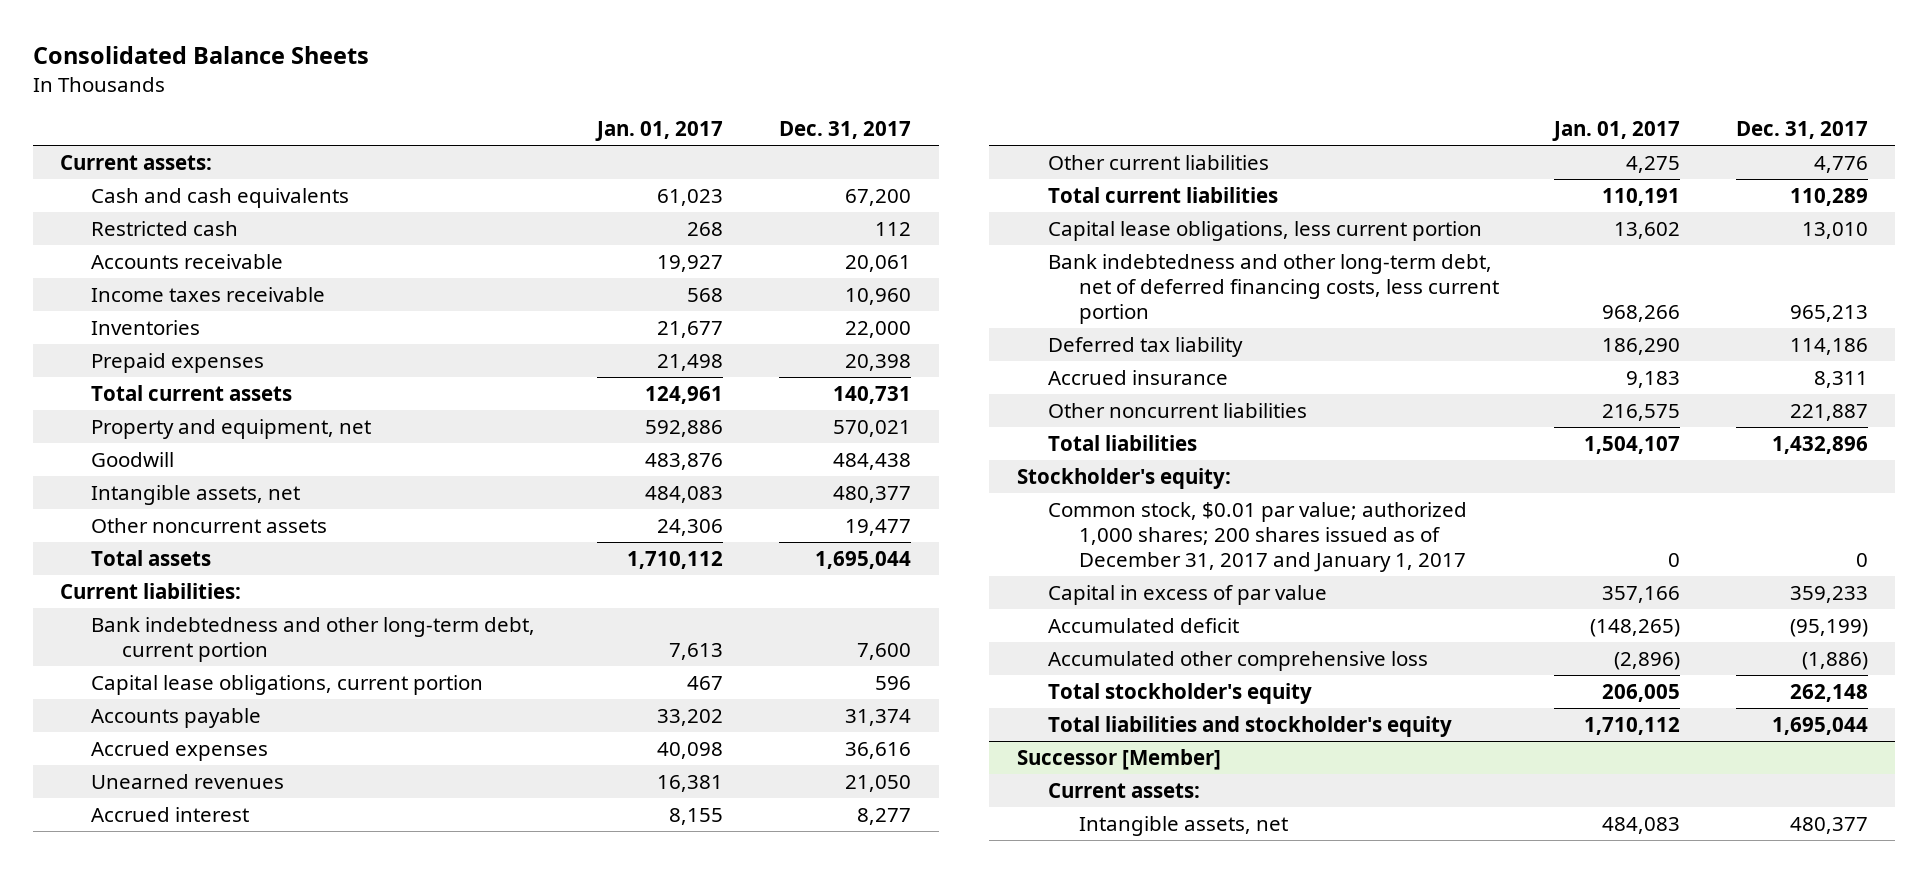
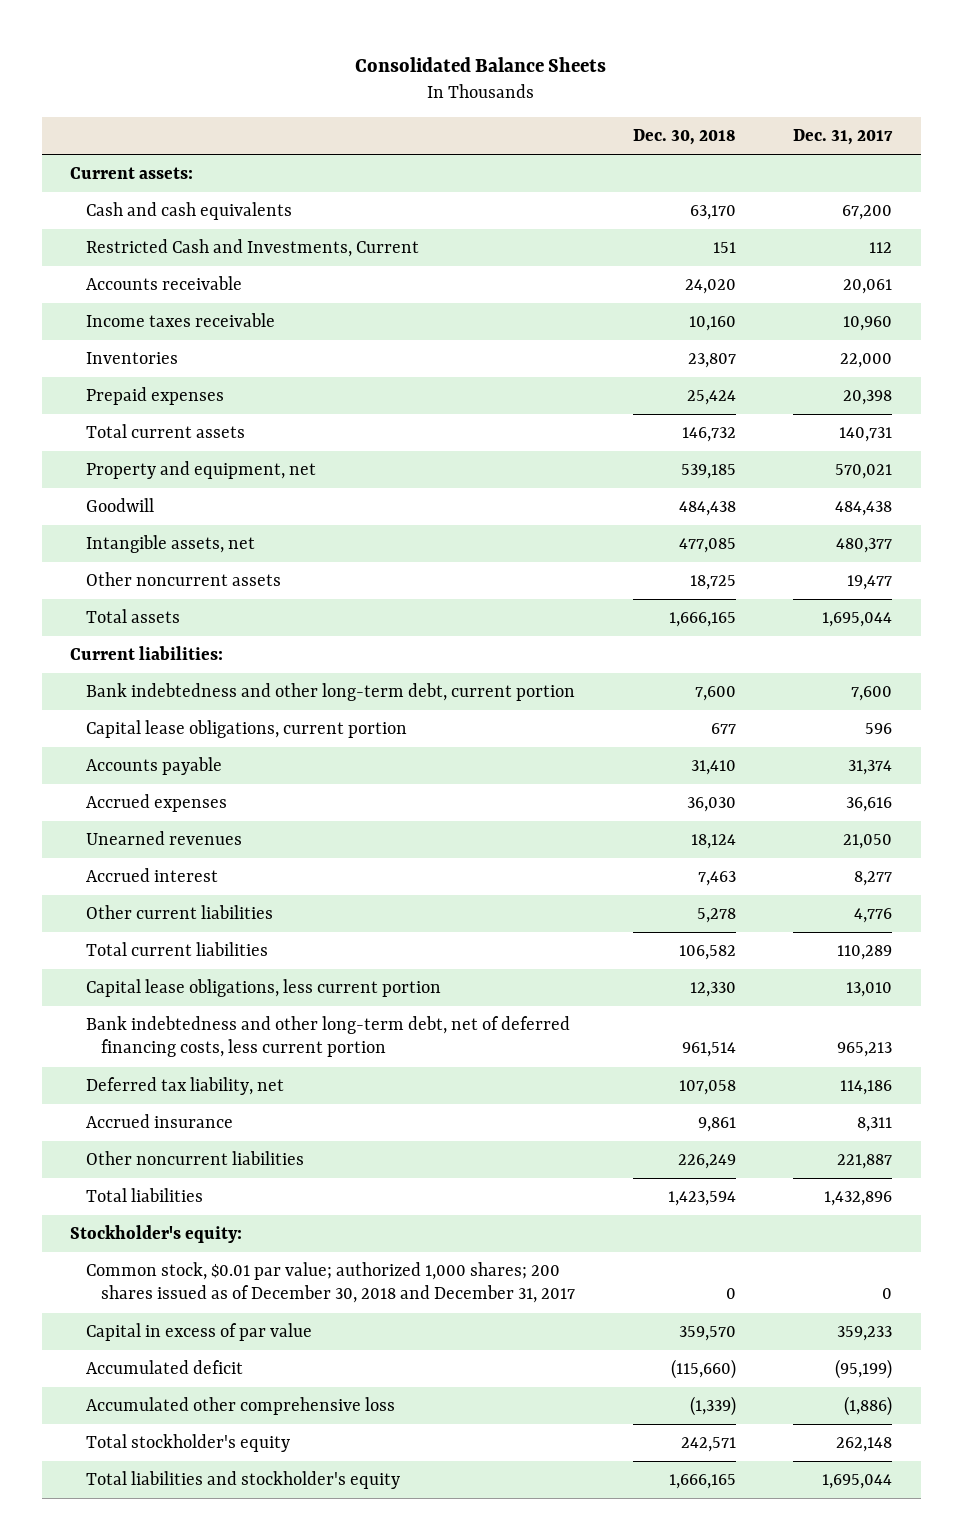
- | Jan. 01, 2017 | Dec. 31, 2017
+ | Dec. 30, 2018 | Dec. 31, 2017
- Restricted cash | 268 | 112
+ Restricted Cash and Investments, Current | 151 | 112
- Deferred tax liability | 186,290 | 114,186
+ Deferred tax liability, net | 107,058 | 114,186
- Common stock, $0.01 par value; authorized 1,000 shares; 200 shares issued as of December 31, 2017 and January 1, 2017 | 0 | 0
+ Common stock, $0.01 par value; authorized 1,000 shares; 200 shares issued as of December 30, 2018 and December 31, 2017 | 0 | 0
- Successor [Member]
- Current assets:
- Intangible assets, net | 484,083 | 480,377

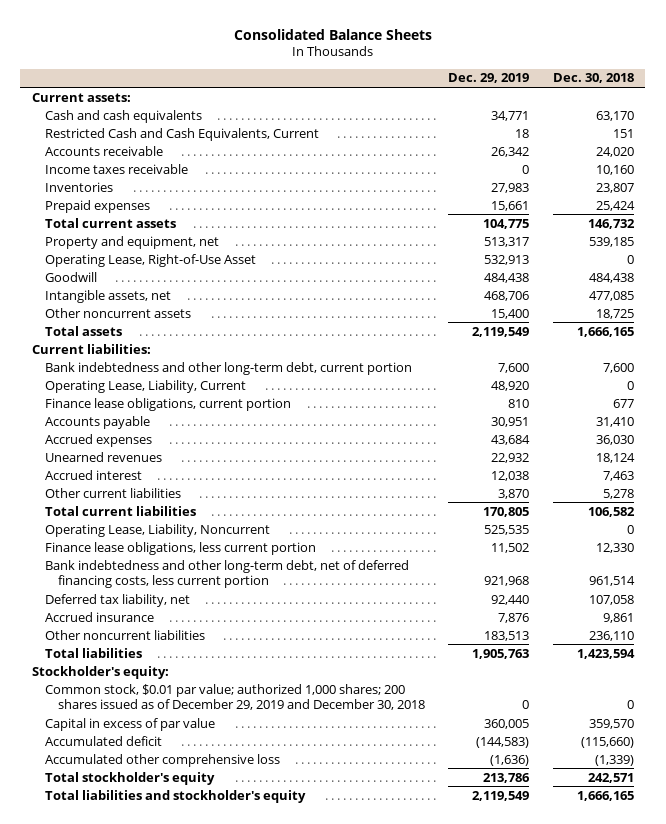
- | Dec. 30, 2018 | Dec. 31, 2017
+ | Dec. 29, 2019 | Dec. 30, 2018
- Restricted Cash and Investments, Current | 151 | 112
+ Restricted Cash and Cash Equivalents, Current | 18 | 151
+ Operating Lease, Right-of-Use Asset | 532,913 | 0
- Capital lease obligations, current portion | 677 | 596
+ Operating Lease, Liability, Current | 48,920 | 0
+ Finance lease obligations, current portion | 810 | 677
- Capital lease obligations, less current portion | 12,330 | 13,010
+ Operating Lease, Liability, Noncurrent | 525,535 | 0
+ Finance lease obligations, less current portion | 11,502 | 12,330
- Other noncurrent liabilities | 226,249 | 221,887
+ Other noncurrent liabilities | 183,513 | 236,110
- Common stock, $0.01 par value; authorized 1,000 shares; 200 shares issued as of December 30, 2018 and December 31, 2017 | 0 | 0
+ Common stock, $0.01 par value; authorized 1,000 shares; 200 shares issued as of December 29, 2019 and December 30, 2018 | 0 | 0

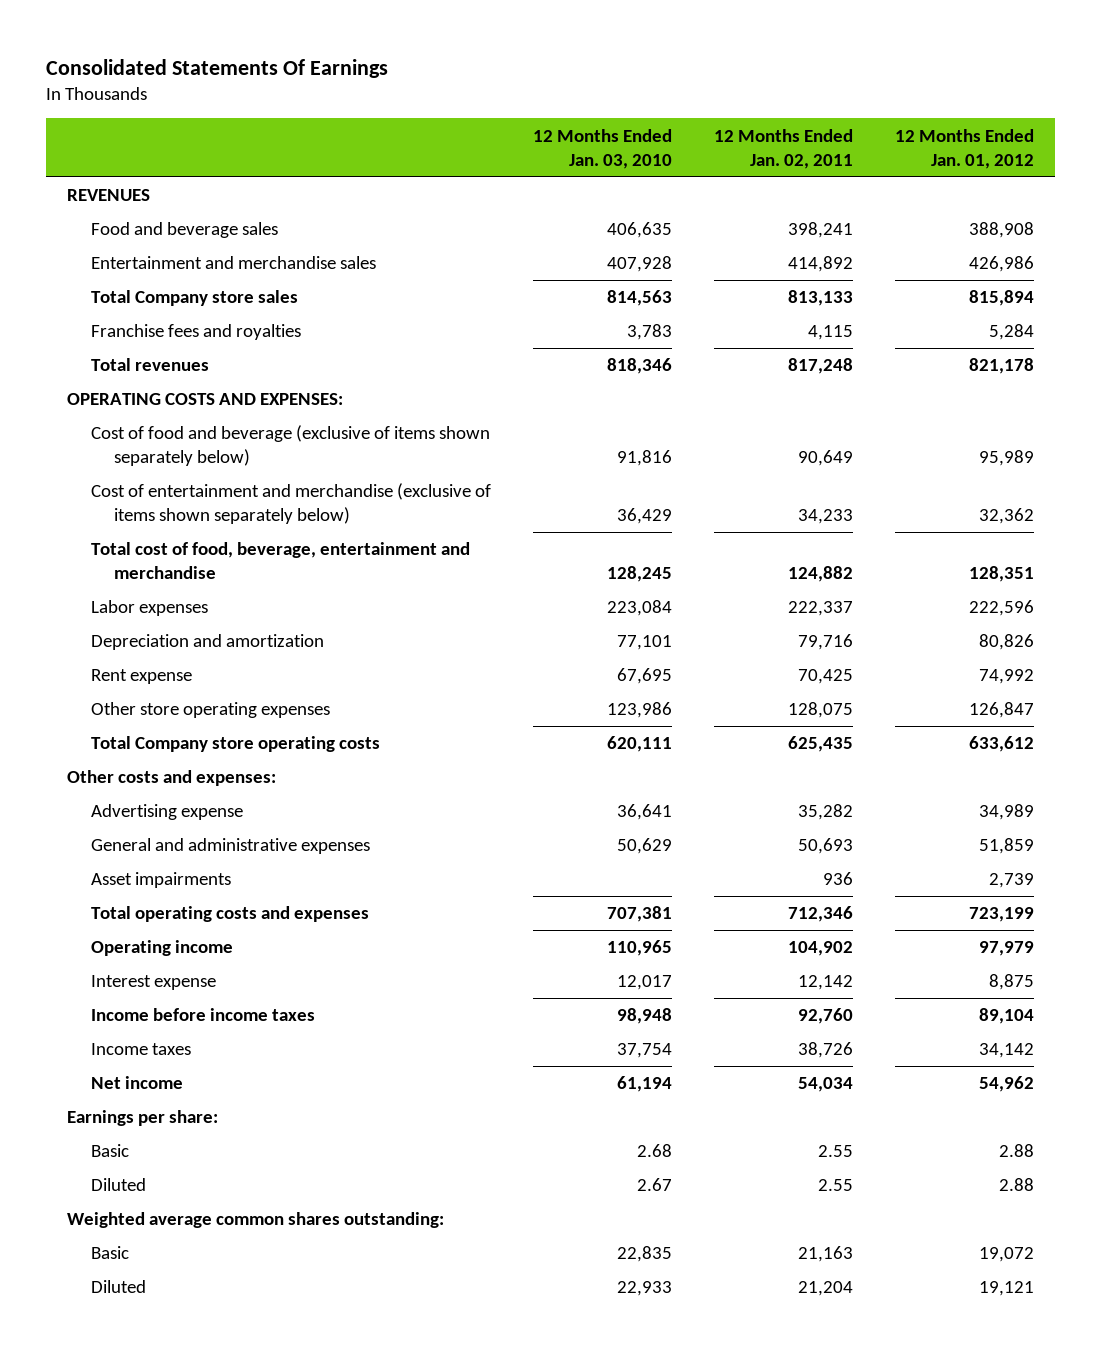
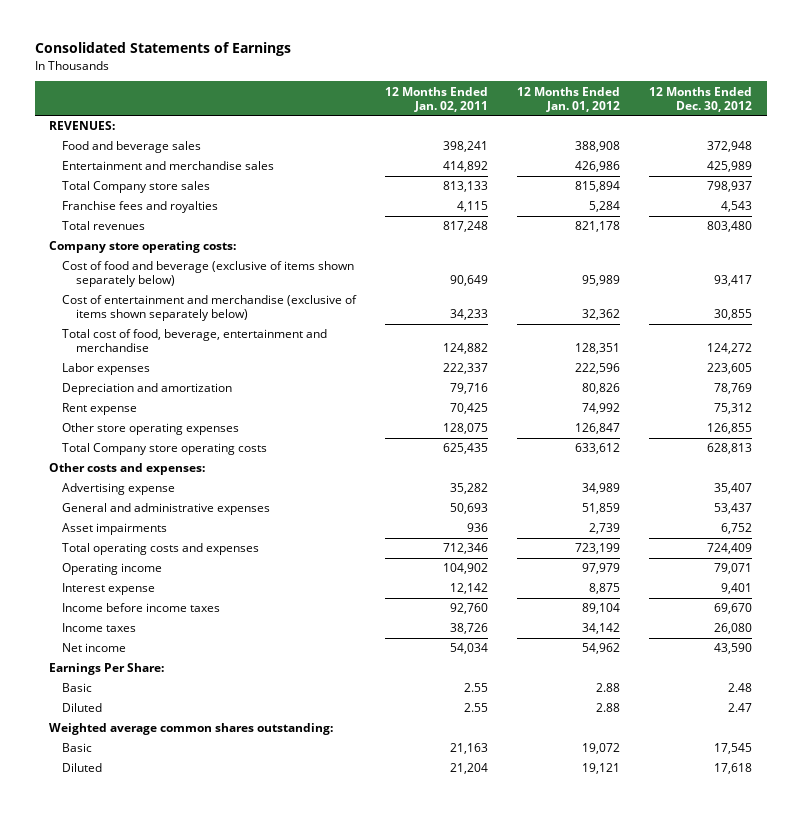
- Consolidated Statements Of Earnings
+ Consolidated Statements of Earnings
- | 12 Months Ended Jan. 03, 2010 | 12 Months Ended Jan. 02, 2011 | 12 Months Ended Jan. 01, 2012
+ | 12 Months Ended Jan. 02, 2011 | 12 Months Ended Jan. 01, 2012 | 12 Months Ended Dec. 30, 2012
- REVENUES
+ REVENUES:
- OPERATING COSTS AND EXPENSES:
+ Company store operating costs:
- Earnings per share:
+ Earnings Per Share:

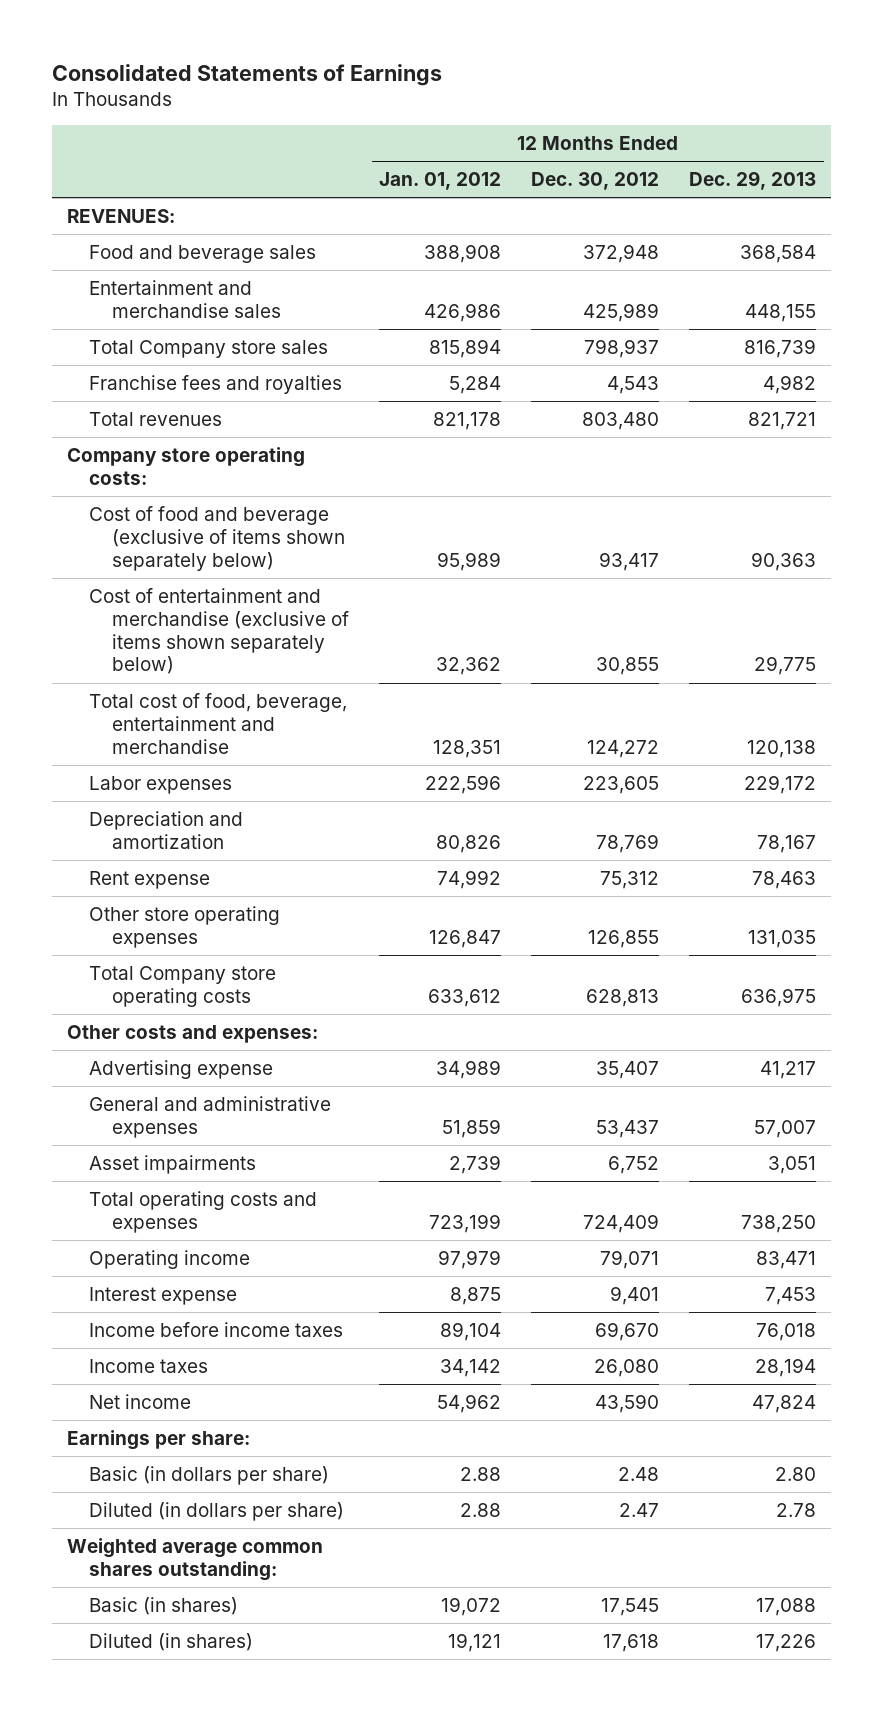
- | 12 Months Ended Jan. 02, 2011 | 12 Months Ended Jan. 01, 2012 | 12 Months Ended Dec. 30, 2012
+ | 12 Months Ended Jan. 01, 2012 | 12 Months Ended Dec. 30, 2012 | 12 Months Ended Dec. 29, 2013
- Earnings Per Share:
- Basic | 2.55 | 2.88 | 2.48
- Diluted | 2.55 | 2.88 | 2.47
+ Earnings per share:
+ Basic (in dollars per share) | 2.88 | 2.48 | 2.80
+ Diluted (in dollars per share) | 2.88 | 2.47 | 2.78
- Basic | 21,163 | 19,072 | 17,545
- Diluted | 21,204 | 19,121 | 17,618
+ Basic (in shares) | 19,072 | 17,545 | 17,088
+ Diluted (in shares) | 19,121 | 17,618 | 17,226

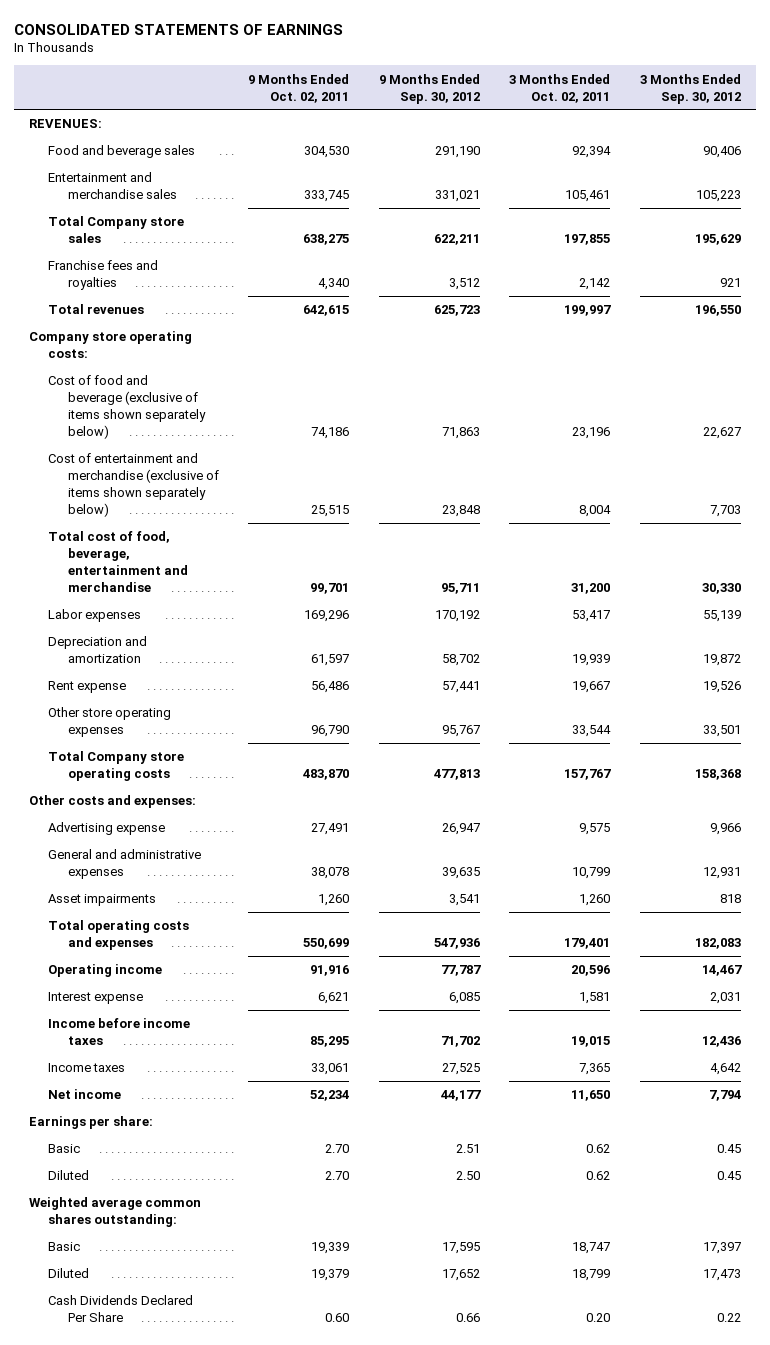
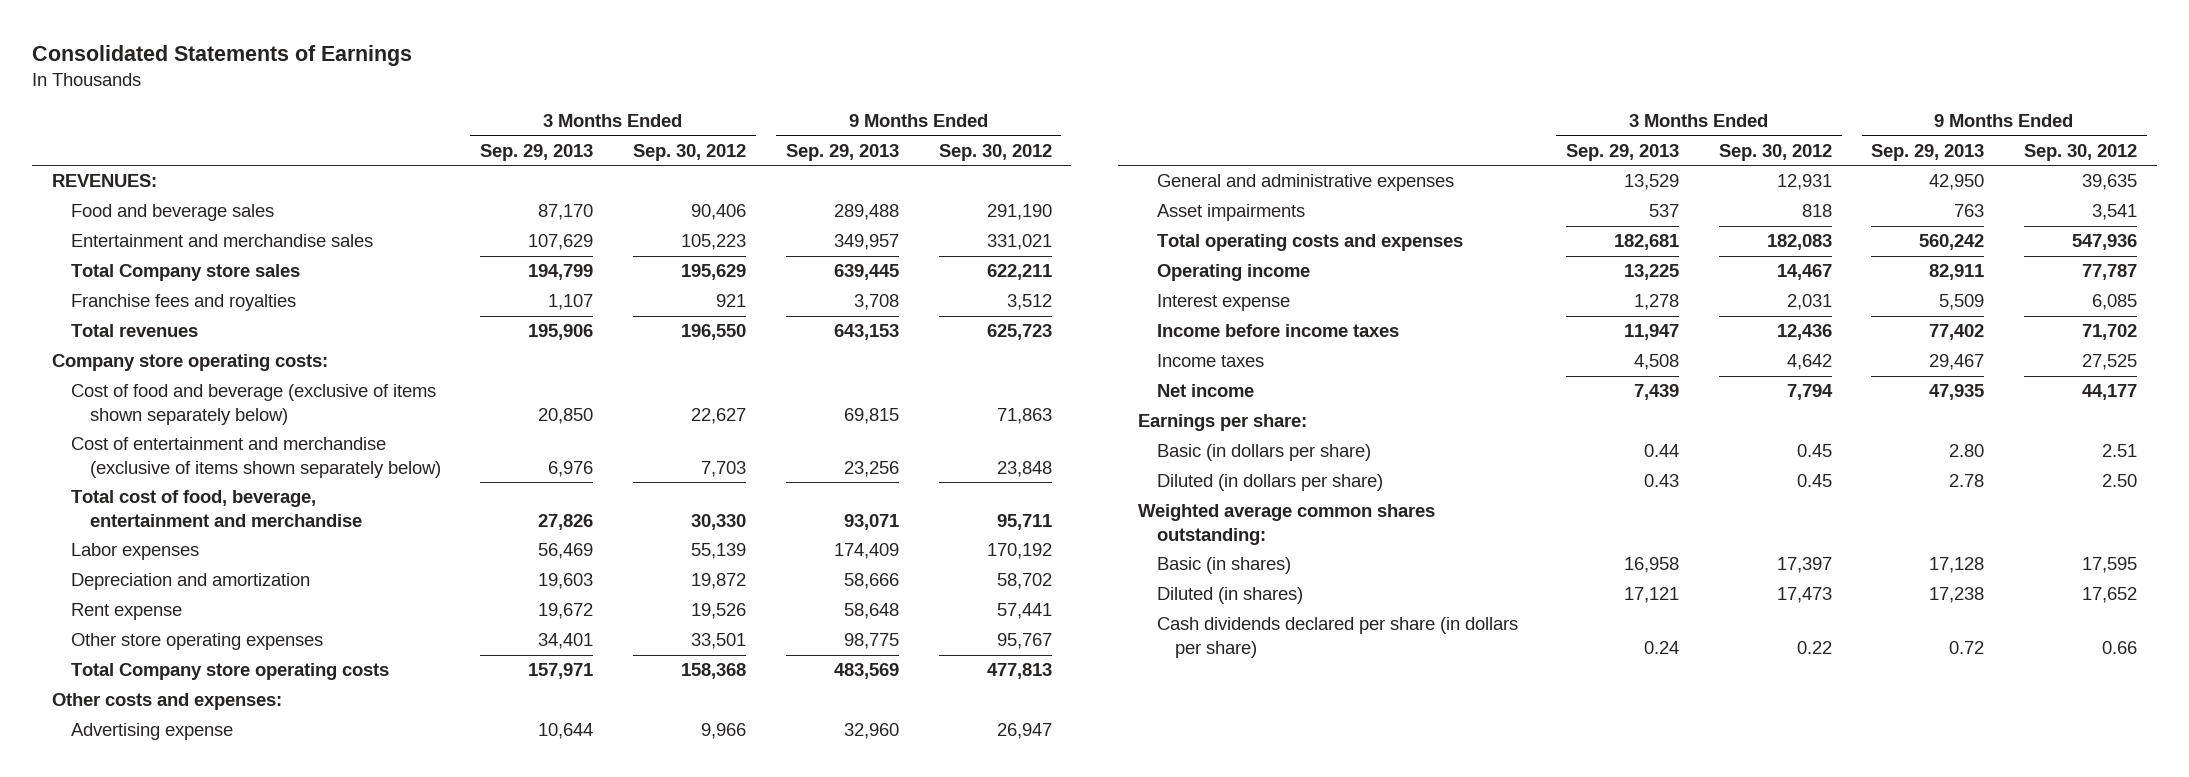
- CONSOLIDATED STATEMENTS OF EARNINGS
+ Consolidated Statements of Earnings
- | 9 Months Ended Oct. 02, 2011 | 9 Months Ended Sep. 30, 2012 | 3 Months Ended Oct. 02, 2011 | 3 Months Ended Sep. 30, 2012
+ | 3 Months Ended Sep. 29, 2013 | 3 Months Ended Sep. 30, 2012 | 9 Months Ended Sep. 29, 2013 | 9 Months Ended Sep. 30, 2012
- Basic | 2.70 | 2.51 | 0.62 | 0.45
- Diluted | 2.70 | 2.50 | 0.62 | 0.45
+ Basic (in dollars per share) | 0.44 | 0.45 | 2.80 | 2.51
+ Diluted (in dollars per share) | 0.43 | 0.45 | 2.78 | 2.50
- Basic | 19,339 | 17,595 | 18,747 | 17,397
- Diluted | 19,379 | 17,652 | 18,799 | 17,473
- Cash Dividends Declared Per Share | 0.60 | 0.66 | 0.20 | 0.22
+ Basic (in shares) | 16,958 | 17,397 | 17,128 | 17,595
+ Diluted (in shares) | 17,121 | 17,473 | 17,238 | 17,652
+ Cash dividends declared per share (in dollars per share) | 0.24 | 0.22 | 0.72 | 0.66

